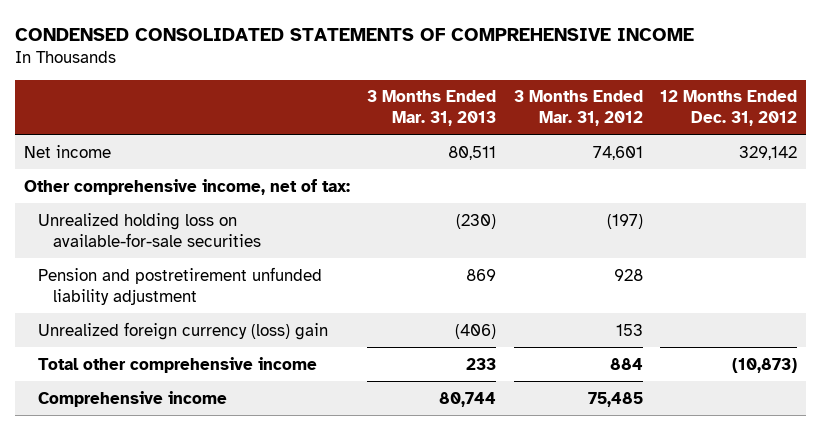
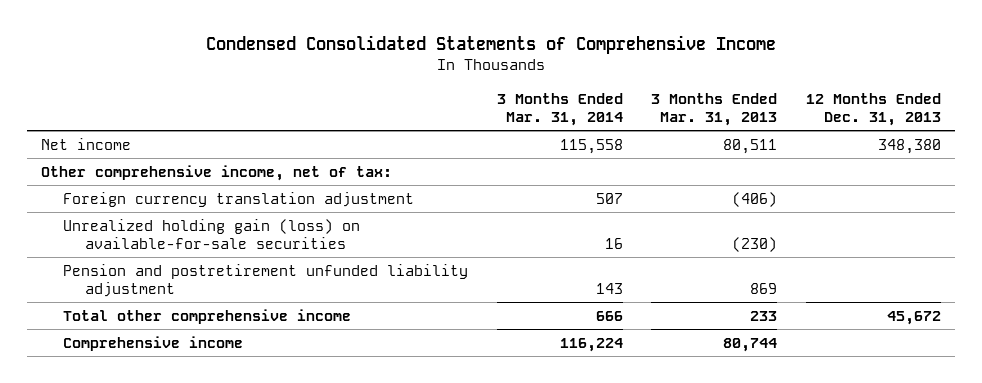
- CONDENSED CONSOLIDATED STATEMENTS OF COMPREHENSIVE INCOME
+ Condensed Consolidated Statements of Comprehensive Income
- | 3 Months Ended Mar. 31, 2013 | 3 Months Ended Mar. 31, 2012 | 12 Months Ended Dec. 31, 2012
+ | 3 Months Ended Mar. 31, 2014 | 3 Months Ended Mar. 31, 2013 | 12 Months Ended Dec. 31, 2013
- Unrealized holding loss on available-for-sale securities | (230) | (197) |
+ Foreign currency translation adjustment | 507 | (406) |
+ Unrealized holding gain (loss) on available-for-sale securities | 16 | (230) |
- Unrealized foreign currency (loss) gain | (406) | 153 |

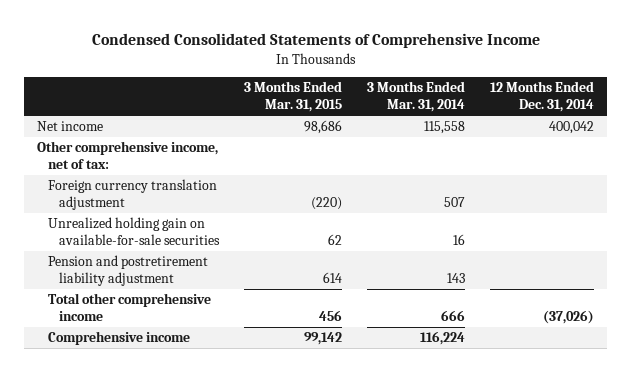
- | 3 Months Ended Mar. 31, 2014 | 3 Months Ended Mar. 31, 2013 | 12 Months Ended Dec. 31, 2013
+ | 3 Months Ended Mar. 31, 2015 | 3 Months Ended Mar. 31, 2014 | 12 Months Ended Dec. 31, 2014
- Unrealized holding gain (loss) on available-for-sale securities | 16 | (230) |
- Pension and postretirement unfunded liability adjustment | 143 | 869 |
+ Unrealized holding gain on available-for-sale securities | 62 | 16 |
+ Pension and postretirement liability adjustment | 614 | 143 |

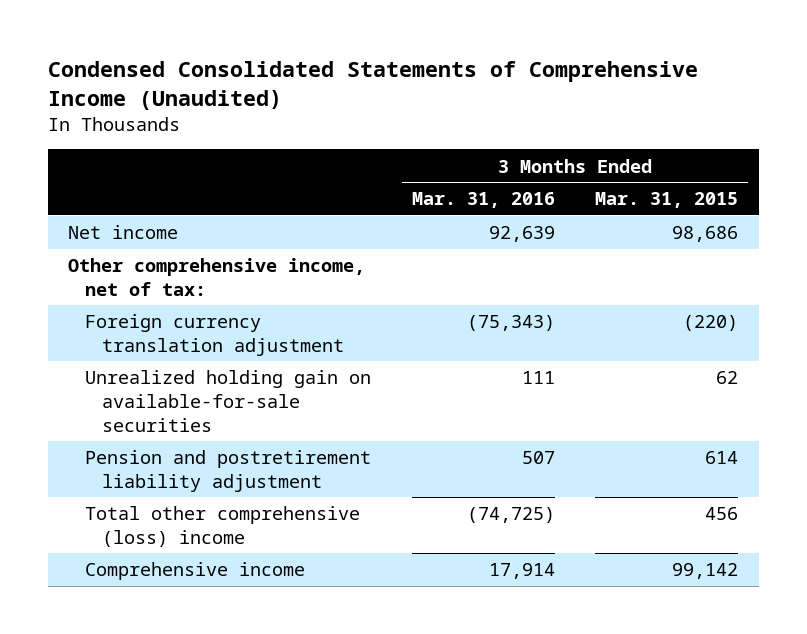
- Condensed Consolidated Statements of Comprehensive Income
+ Condensed Consolidated Statements of Comprehensive Income (Unaudited)
- | 3 Months Ended Mar. 31, 2015 | 3 Months Ended Mar. 31, 2014 | 12 Months Ended Dec. 31, 2014
+ | 3 Months Ended Mar. 31, 2016 | 3 Months Ended Mar. 31, 2015
- Total other comprehensive income | 456 | 666 | (37,026)
+ Total other comprehensive (loss) income | (74,725) | 456

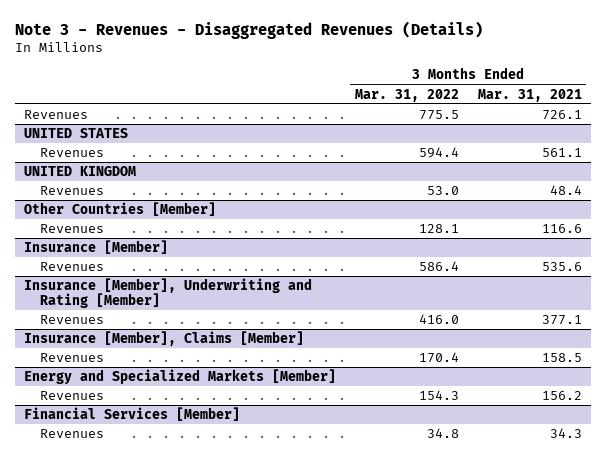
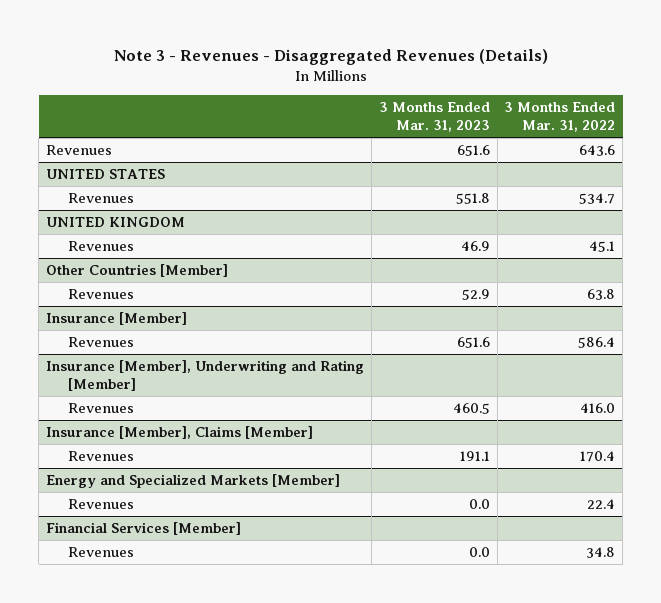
- | 3 Months Ended Mar. 31, 2022 | 3 Months Ended Mar. 31, 2021
+ | 3 Months Ended Mar. 31, 2023 | 3 Months Ended Mar. 31, 2022
- Revenues | 775.5 | 726.1
+ Revenues | 651.6 | 643.6
@ UNITED STATES
- Revenues | 594.4 | 561.1
+ Revenues | 551.8 | 534.7
@ UNITED KINGDOM
- Revenues | 53.0 | 48.4
+ Revenues | 46.9 | 45.1
@ Other Countries [Member]
- Revenues | 128.1 | 116.6
+ Revenues | 52.9 | 63.8
@ Energy and Specialized Markets [Member]
- Revenues | 154.3 | 156.2
+ Revenues | 0.0 | 22.4

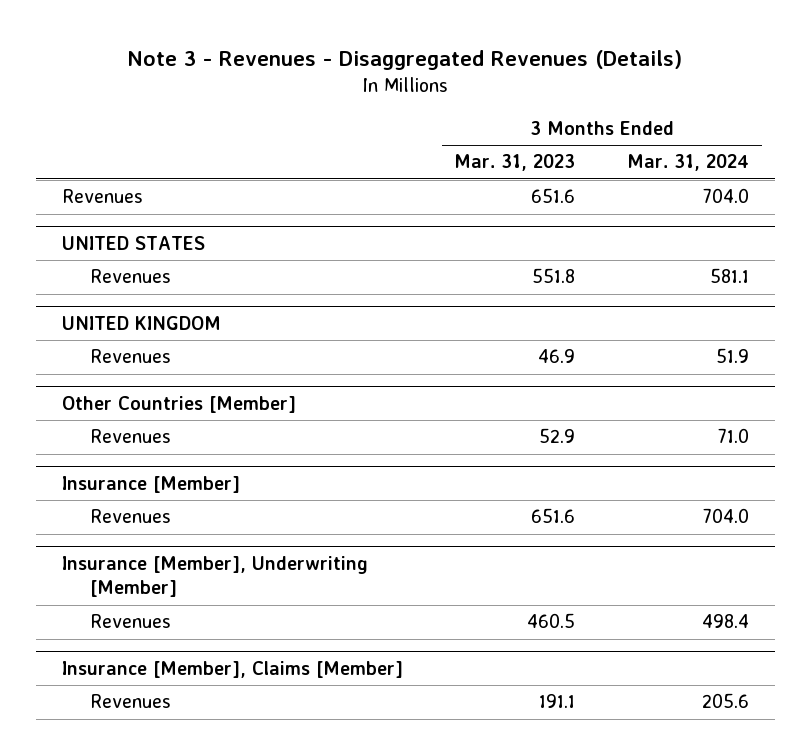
- | 3 Months Ended Mar. 31, 2023 | 3 Months Ended Mar. 31, 2022
+ | 3 Months Ended Mar. 31, 2023 | 3 Months Ended Mar. 31, 2024
- Insurance [Member], Underwriting and Rating [Member]
+ Insurance [Member], Underwriting [Member]
- Energy and Specialized Markets [Member]
- Revenues | 0.0 | 22.4
- Financial Services [Member]
- Revenues | 0.0 | 34.8

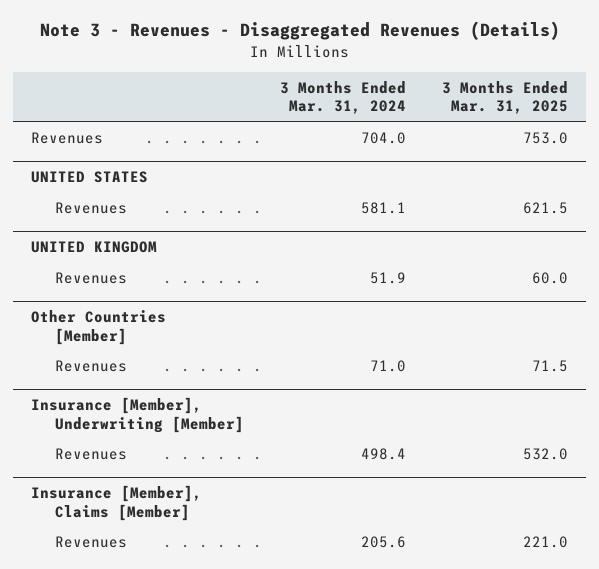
- | 3 Months Ended Mar. 31, 2023 | 3 Months Ended Mar. 31, 2024
+ | 3 Months Ended Mar. 31, 2024 | 3 Months Ended Mar. 31, 2025
- Insurance [Member]
- Revenues | 651.6 | 704.0

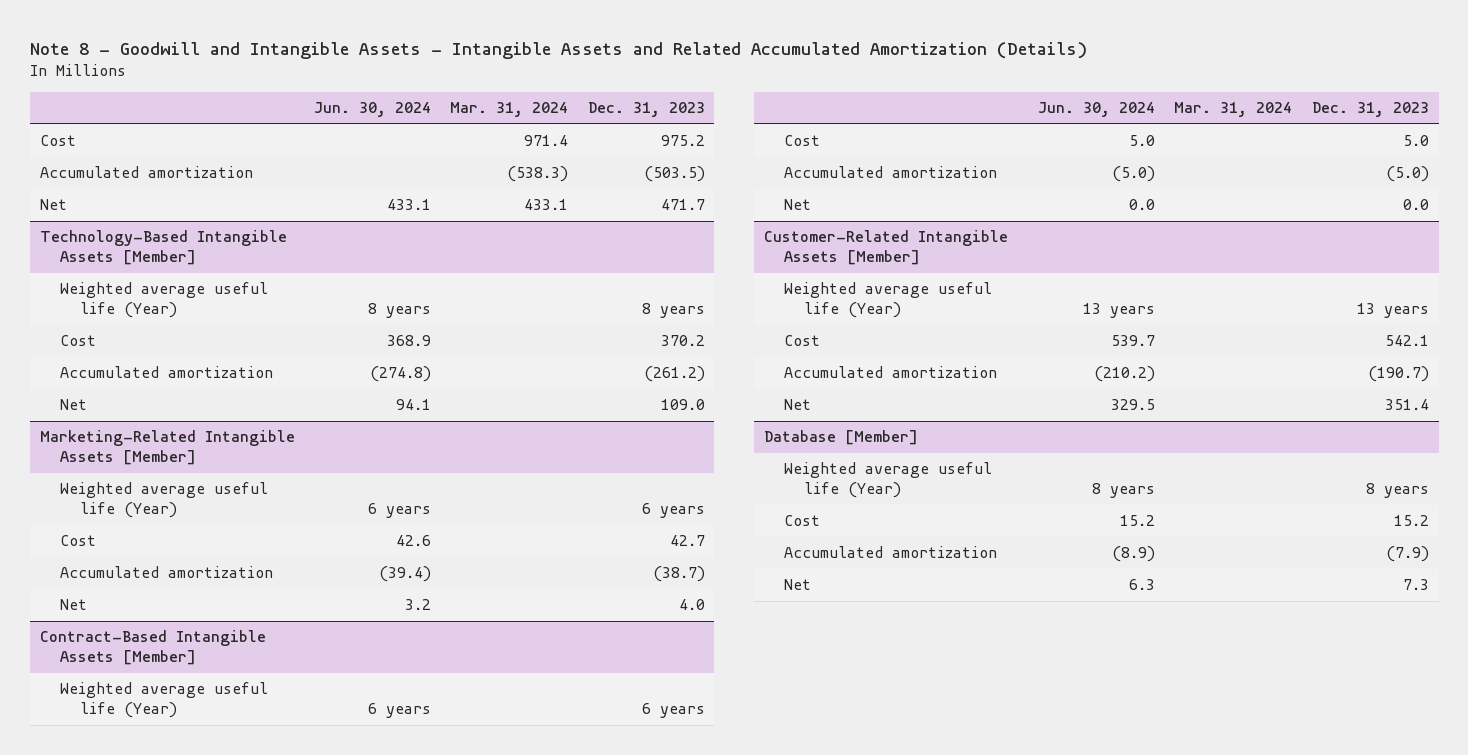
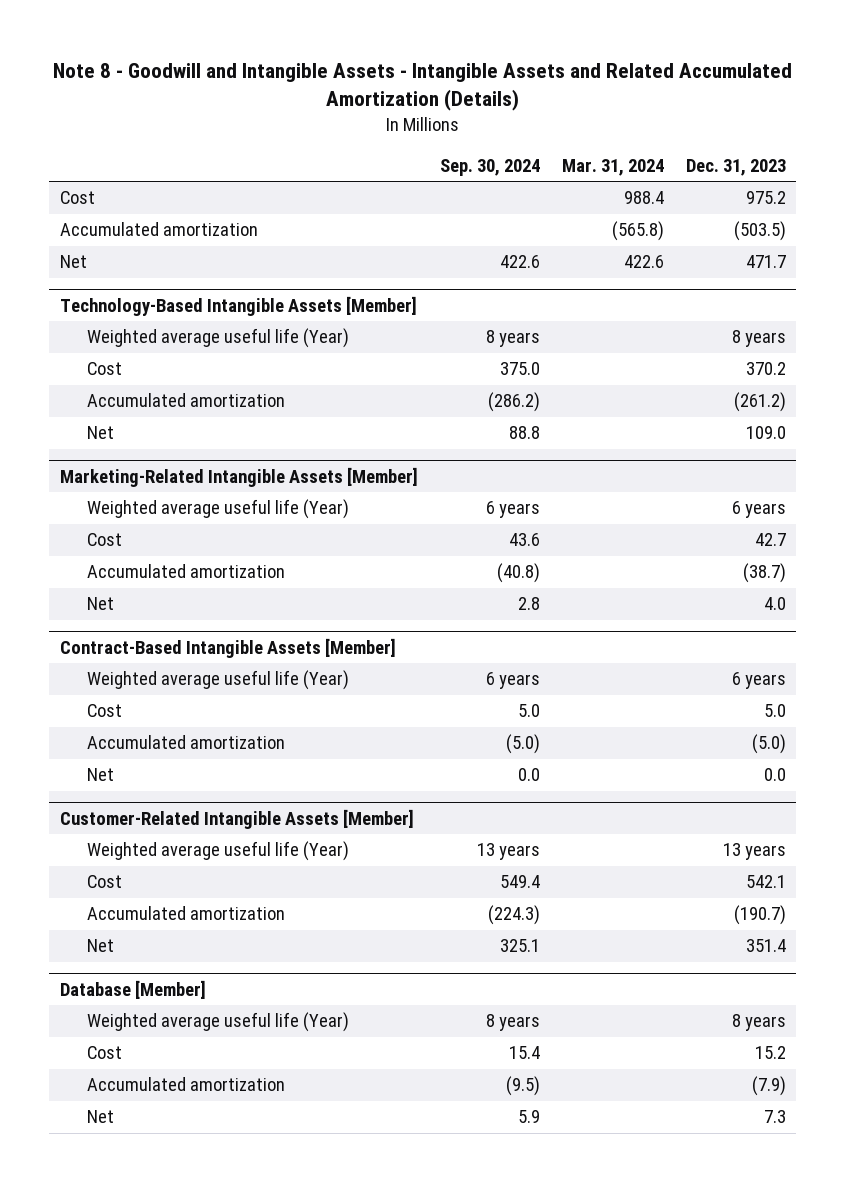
- | Jun. 30, 2024 | Mar. 31, 2024 | Dec. 31, 2023
+ | Sep. 30, 2024 | Mar. 31, 2024 | Dec. 31, 2023
- Cost | | 971.4 | 975.2
- Accumulated amortization | | (538.3) | (503.5)
- Net | 433.1 | 433.1 | 471.7
+ Cost | | 988.4 | 975.2
+ Accumulated amortization | | (565.8) | (503.5)
+ Net | 422.6 | 422.6 | 471.7

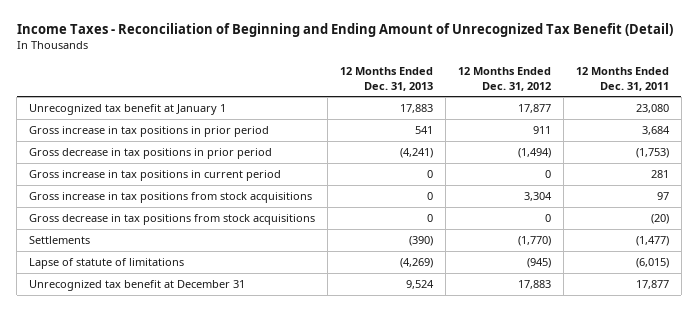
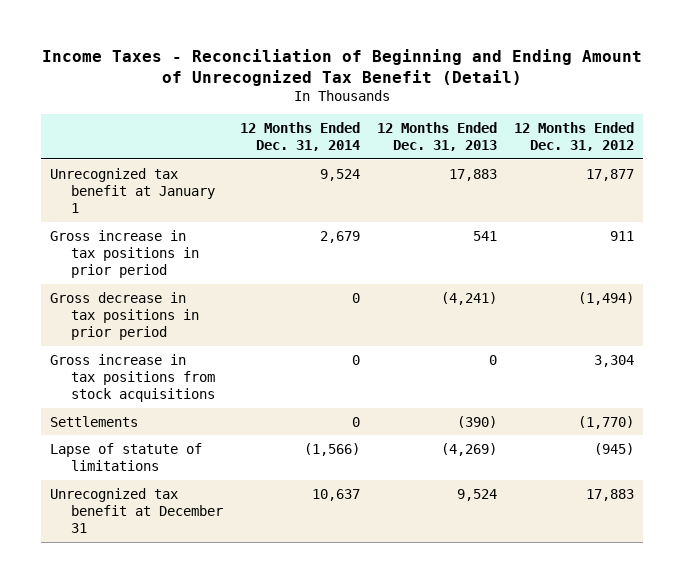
- | 12 Months Ended Dec. 31, 2013 | 12 Months Ended Dec. 31, 2012 | 12 Months Ended Dec. 31, 2011
+ | 12 Months Ended Dec. 31, 2014 | 12 Months Ended Dec. 31, 2013 | 12 Months Ended Dec. 31, 2012
- Gross increase in tax positions in current period | 0 | 0 | 281
- Gross decrease in tax positions from stock acquisitions | 0 | 0 | (20)

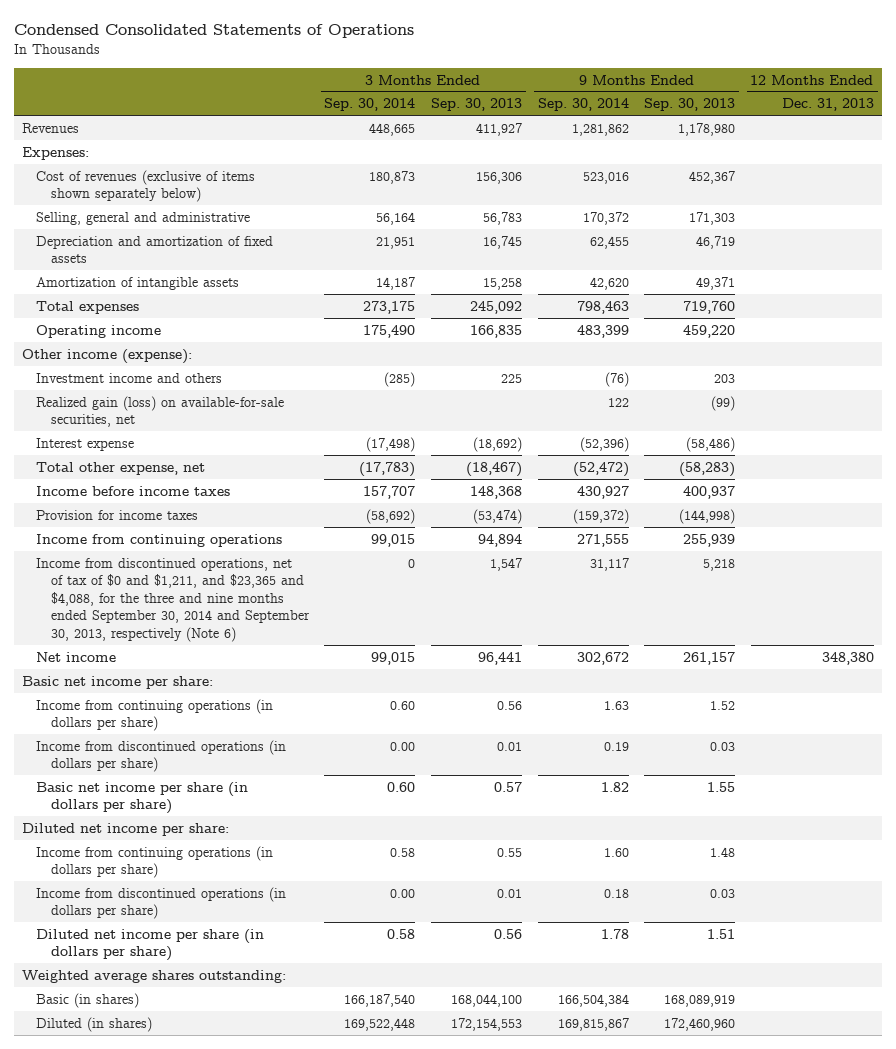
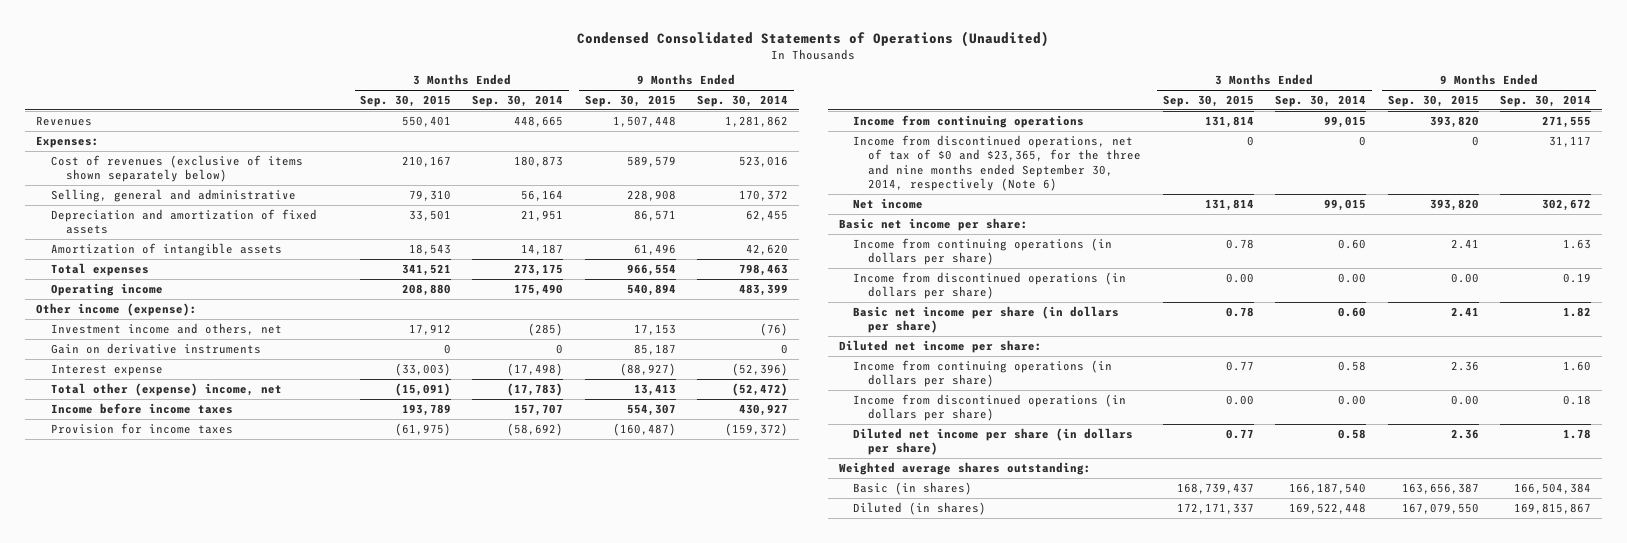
- Condensed Consolidated Statements of Operations
+ Condensed Consolidated Statements of Operations (Unaudited)
- | 3 Months Ended Sep. 30, 2014 | 3 Months Ended Sep. 30, 2013 | 9 Months Ended Sep. 30, 2014 | 9 Months Ended Sep. 30, 2013 | 12 Months Ended Dec. 31, 2013
+ | 3 Months Ended Sep. 30, 2015 | 3 Months Ended Sep. 30, 2014 | 9 Months Ended Sep. 30, 2015 | 9 Months Ended Sep. 30, 2014
- Investment income and others | (285) | 225 | (76) | 203 |
- Realized gain (loss) on available-for-sale securities, net | | | 122 | (99) |
+ Investment income and others, net | 17,912 | (285) | 17,153 | (76)
+ Gain on derivative instruments | 0 | 0 | 85,187 | 0
- Total other expense, net | (17,783) | (18,467) | (52,472) | (58,283) |
+ Total other (expense) income, net | (15,091) | (17,783) | 13,413 | (52,472)
- Income from discontinued operations, net of tax of $0 and $1,211, and $23,365 and $4,088, for the three and nine months ended September 30, 2014 and September 30, 2013, respectively (Note 6) | 0 | 1,547 | 31,117 | 5,218 |
+ Income from discontinued operations, net of tax of $0 and $23,365, for the three and nine months ended September 30, 2014, respectively (Note 6) | 0 | 0 | 0 | 31,117

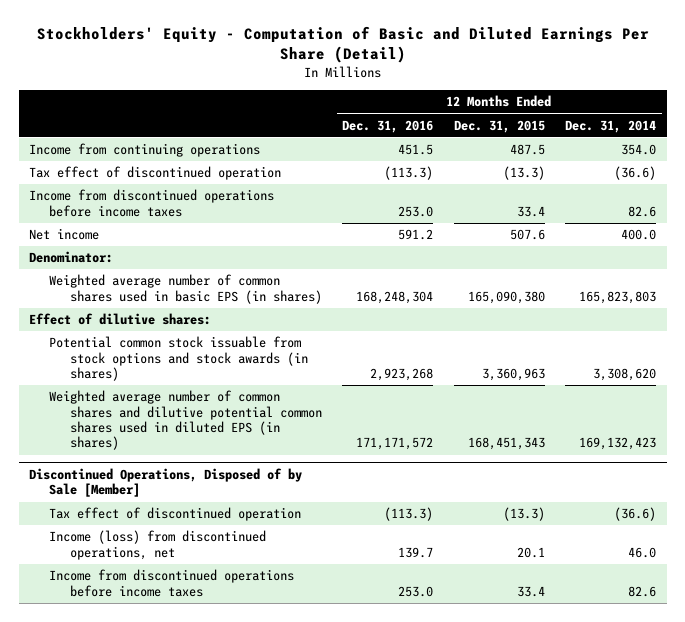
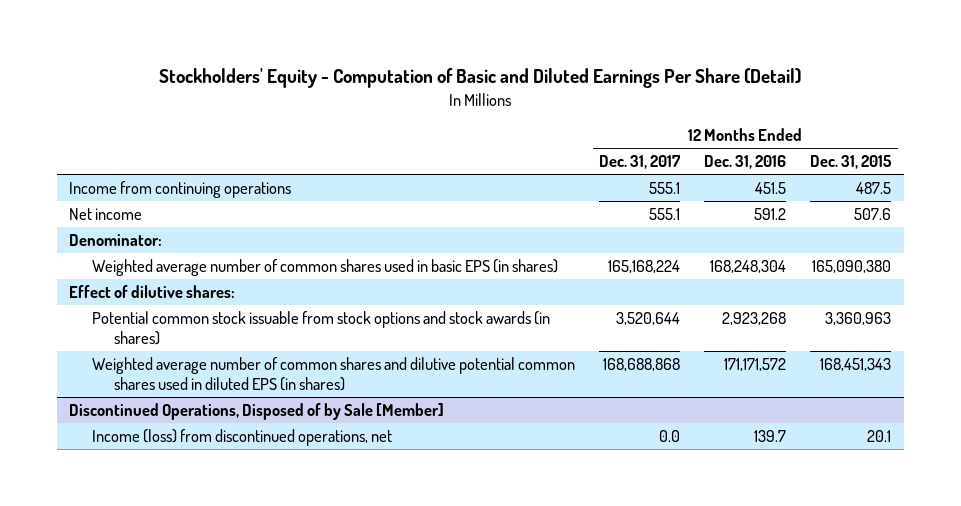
- | 12 Months Ended Dec. 31, 2016 | 12 Months Ended Dec. 31, 2015 | 12 Months Ended Dec. 31, 2014
+ | 12 Months Ended Dec. 31, 2017 | 12 Months Ended Dec. 31, 2016 | 12 Months Ended Dec. 31, 2015
- Tax effect of discontinued operation | (113.3) | (13.3) | (36.6)
- Income from discontinued operations before income taxes | 253.0 | 33.4 | 82.6
@ Discontinued Operations, Disposed of by Sale [Member]
- Tax effect of discontinued operation | (113.3) | (13.3) | (36.6)
- Income from discontinued operations before income taxes | 253.0 | 33.4 | 82.6

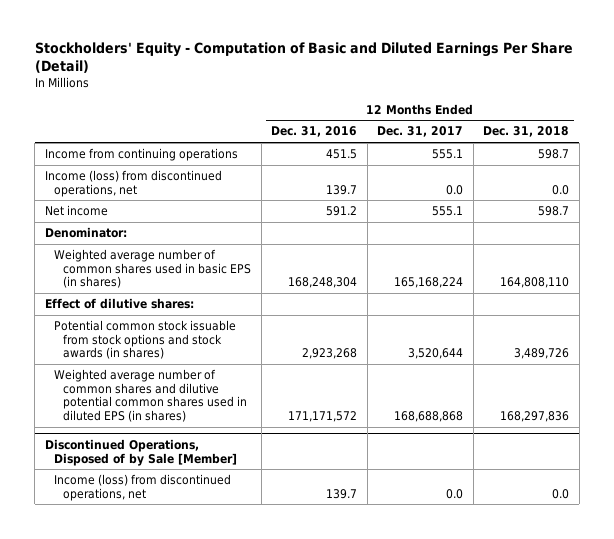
- | 12 Months Ended Dec. 31, 2017 | 12 Months Ended Dec. 31, 2016 | 12 Months Ended Dec. 31, 2015
+ | 12 Months Ended Dec. 31, 2016 | 12 Months Ended Dec. 31, 2017 | 12 Months Ended Dec. 31, 2018
+ Income (loss) from discontinued operations, net | 139.7 | 0.0 | 0.0

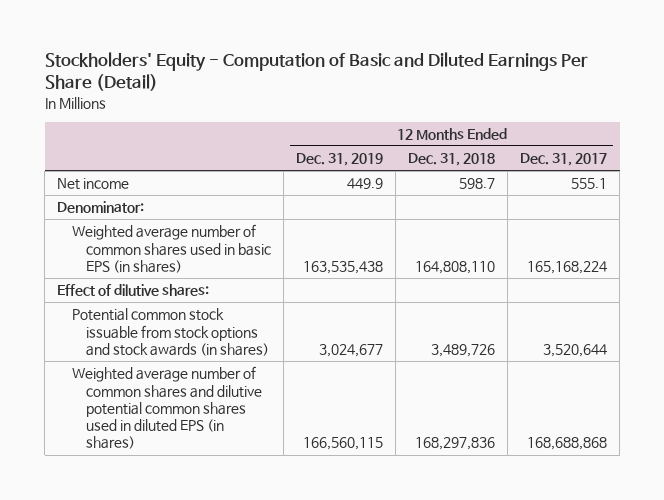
- | 12 Months Ended Dec. 31, 2016 | 12 Months Ended Dec. 31, 2017 | 12 Months Ended Dec. 31, 2018
+ | 12 Months Ended Dec. 31, 2019 | 12 Months Ended Dec. 31, 2018 | 12 Months Ended Dec. 31, 2017
- Income from continuing operations | 451.5 | 555.1 | 598.7
- Income (loss) from discontinued operations, net | 139.7 | 0.0 | 0.0
- Discontinued Operations, Disposed of by Sale [Member]
- Income (loss) from discontinued operations, net | 139.7 | 0.0 | 0.0

